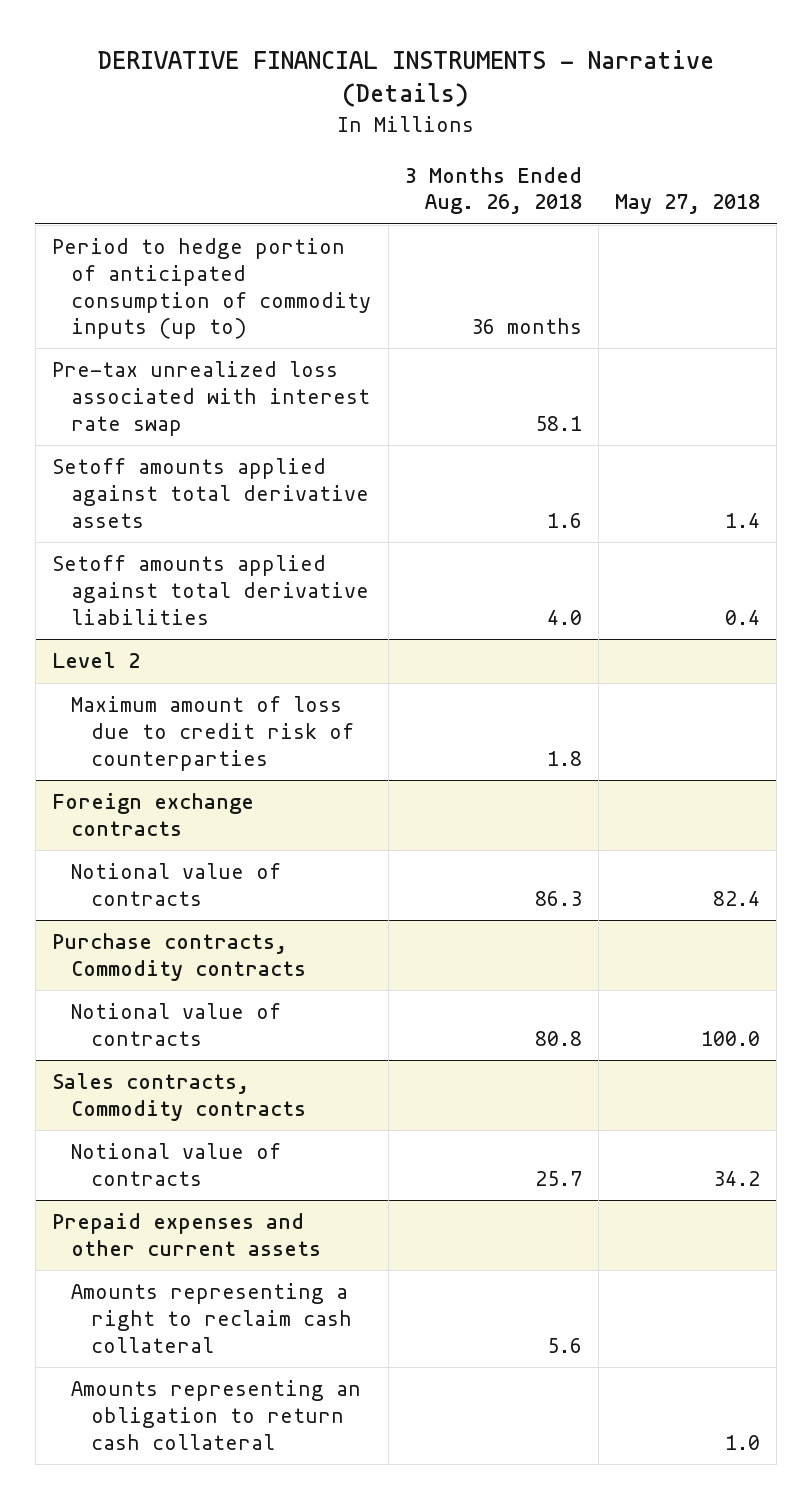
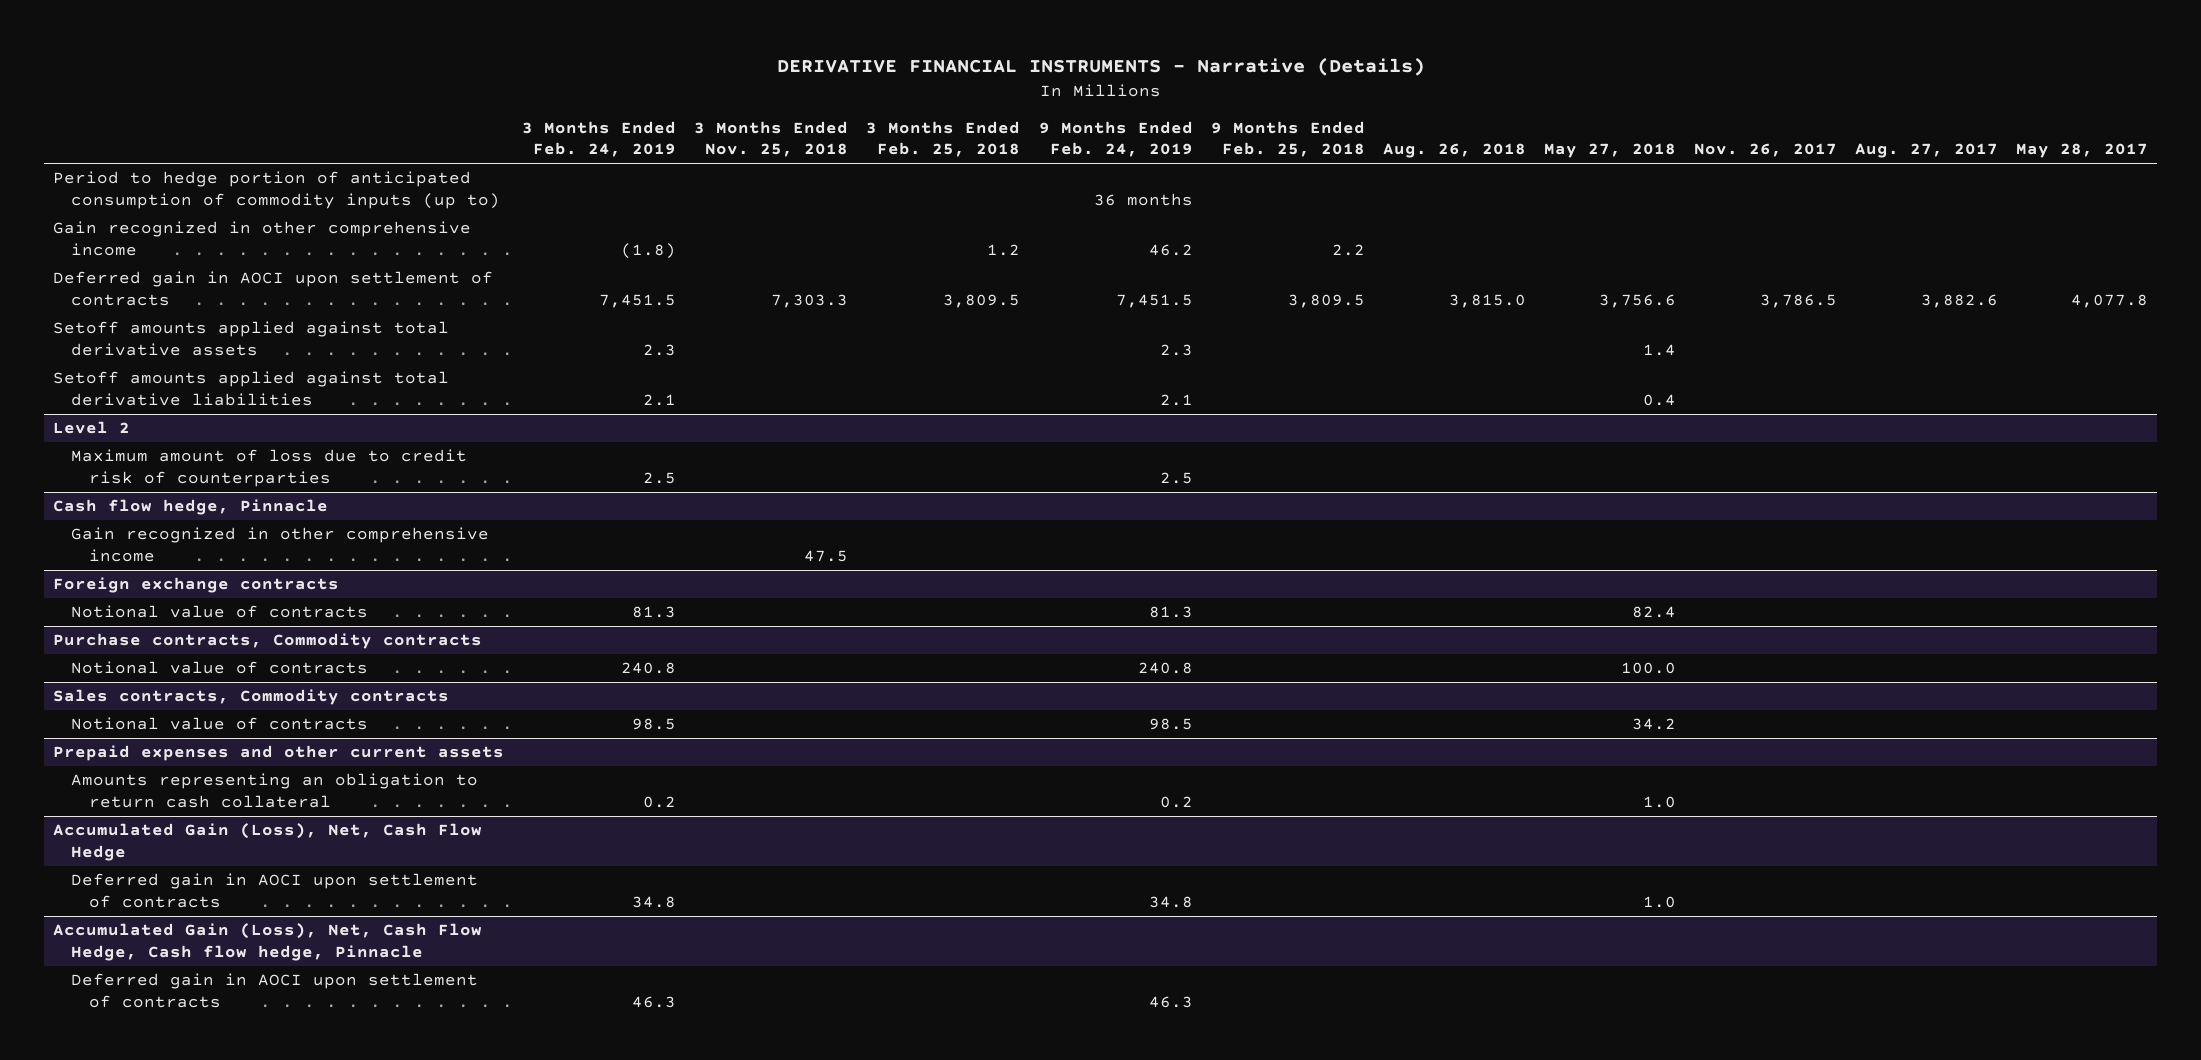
- | 3 Months Ended Aug. 26, 2018 | May 27, 2018
+ | 3 Months Ended Feb. 24, 2019 | 3 Months Ended Nov. 25, 2018 | 3 Months Ended Feb. 25, 2018 | 9 Months Ended Feb. 24, 2019 | 9 Months Ended Feb. 25, 2018 | Aug. 26, 2018 | May 27, 2018 | Nov. 26, 2017 | Aug. 27, 2017 | May 28, 2017
- Pre-tax unrealized loss associated with interest rate swap | 58.1 |
+ Gain recognized in other comprehensive income | (1.8) | | 1.2 | 46.2 | 2.2 | | | | |
+ Deferred gain in AOCI upon settlement of contracts | 7,451.5 | 7,303.3 | 3,809.5 | 7,451.5 | 3,809.5 | 3,815.0 | 3,756.6 | 3,786.5 | 3,882.6 | 4,077.8
+ Cash flow hedge, Pinnacle
+ Gain recognized in other comprehensive income | | 47.5 | | | | | | | |
@ Prepaid expenses and other current assets
- Amounts representing a right to reclaim cash collateral | 5.6 |
+ Accumulated Gain (Loss), Net, Cash Flow Hedge
+ Deferred gain in AOCI upon settlement of contracts | 34.8 | | | 34.8 | | | 1.0 | | |
+ Accumulated Gain (Loss), Net, Cash Flow Hedge, Cash flow hedge, Pinnacle
+ Deferred gain in AOCI upon settlement of contracts | 46.3 | | | 46.3 | | | | | |

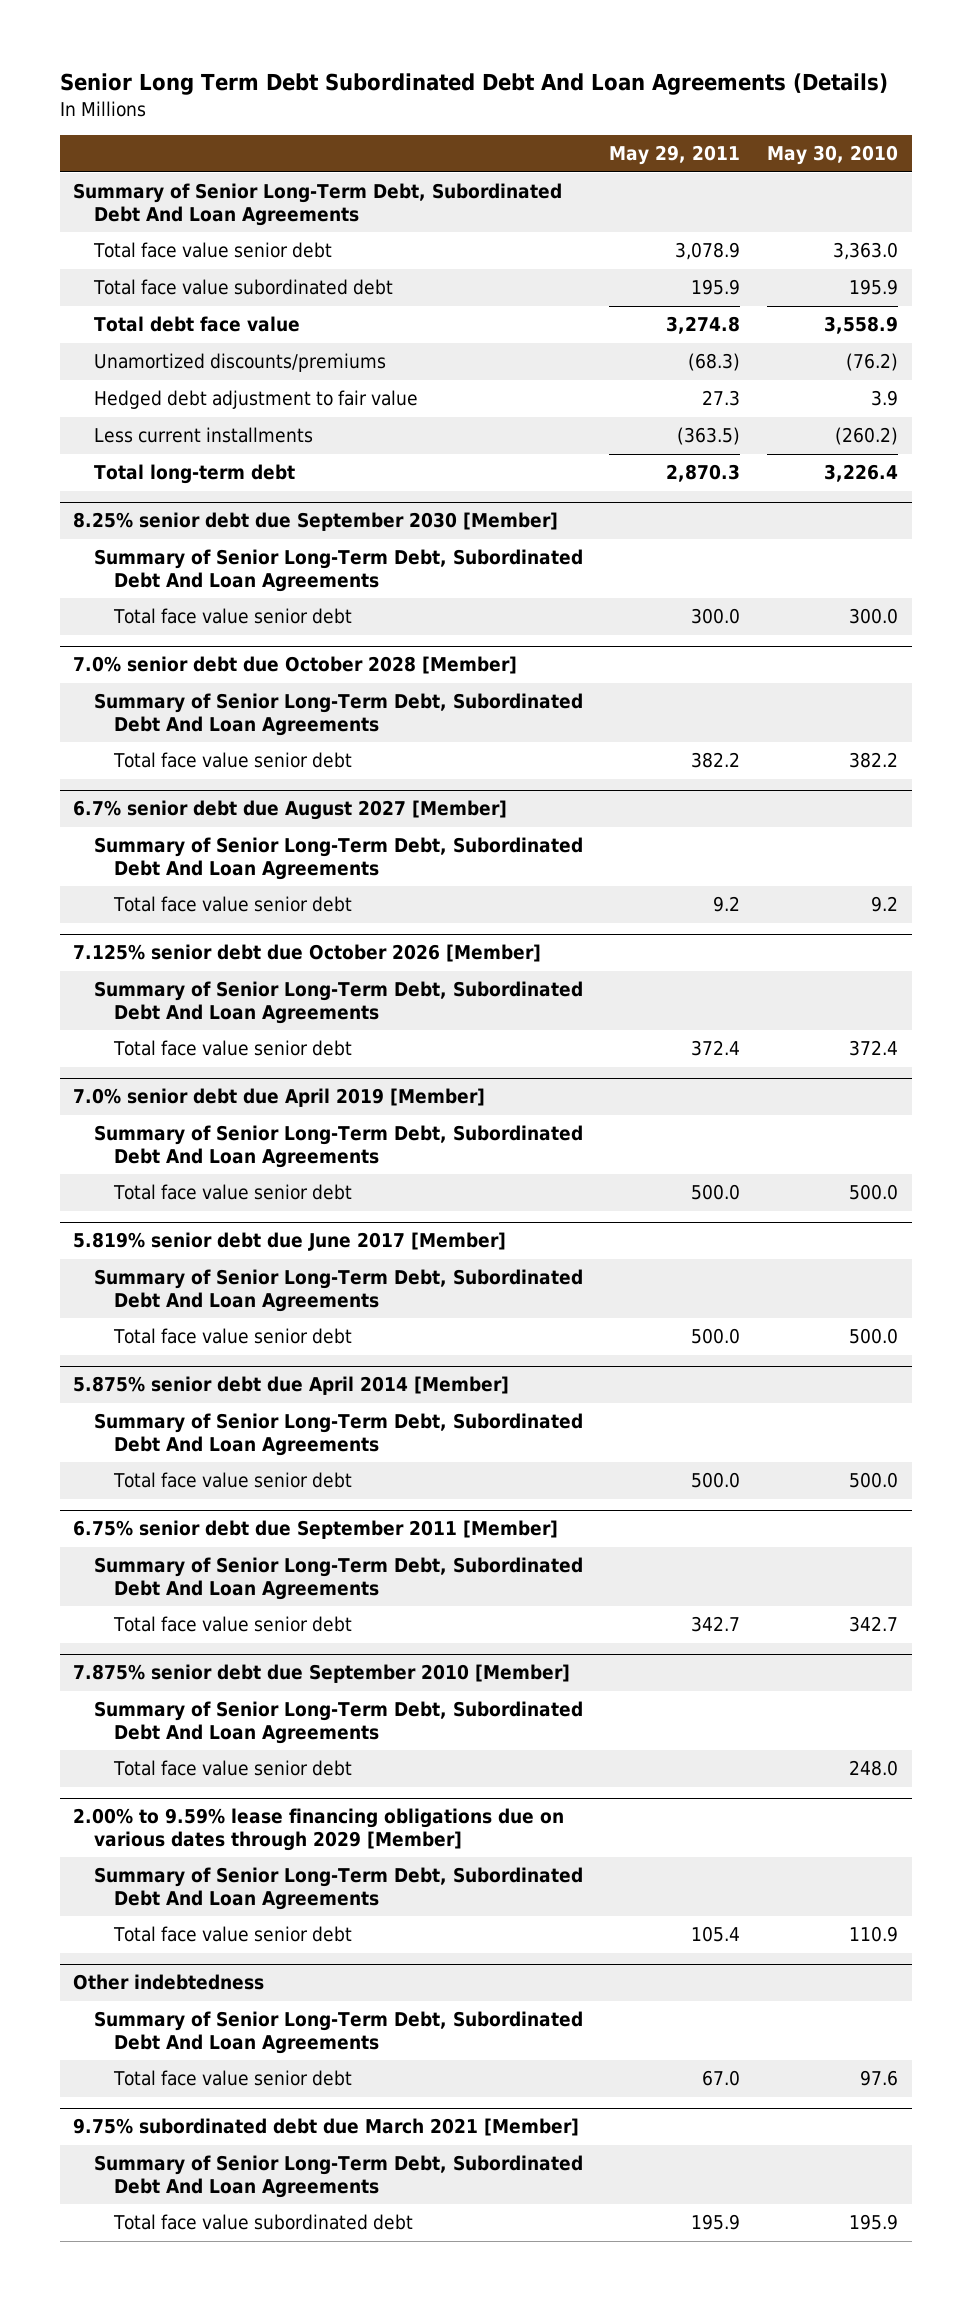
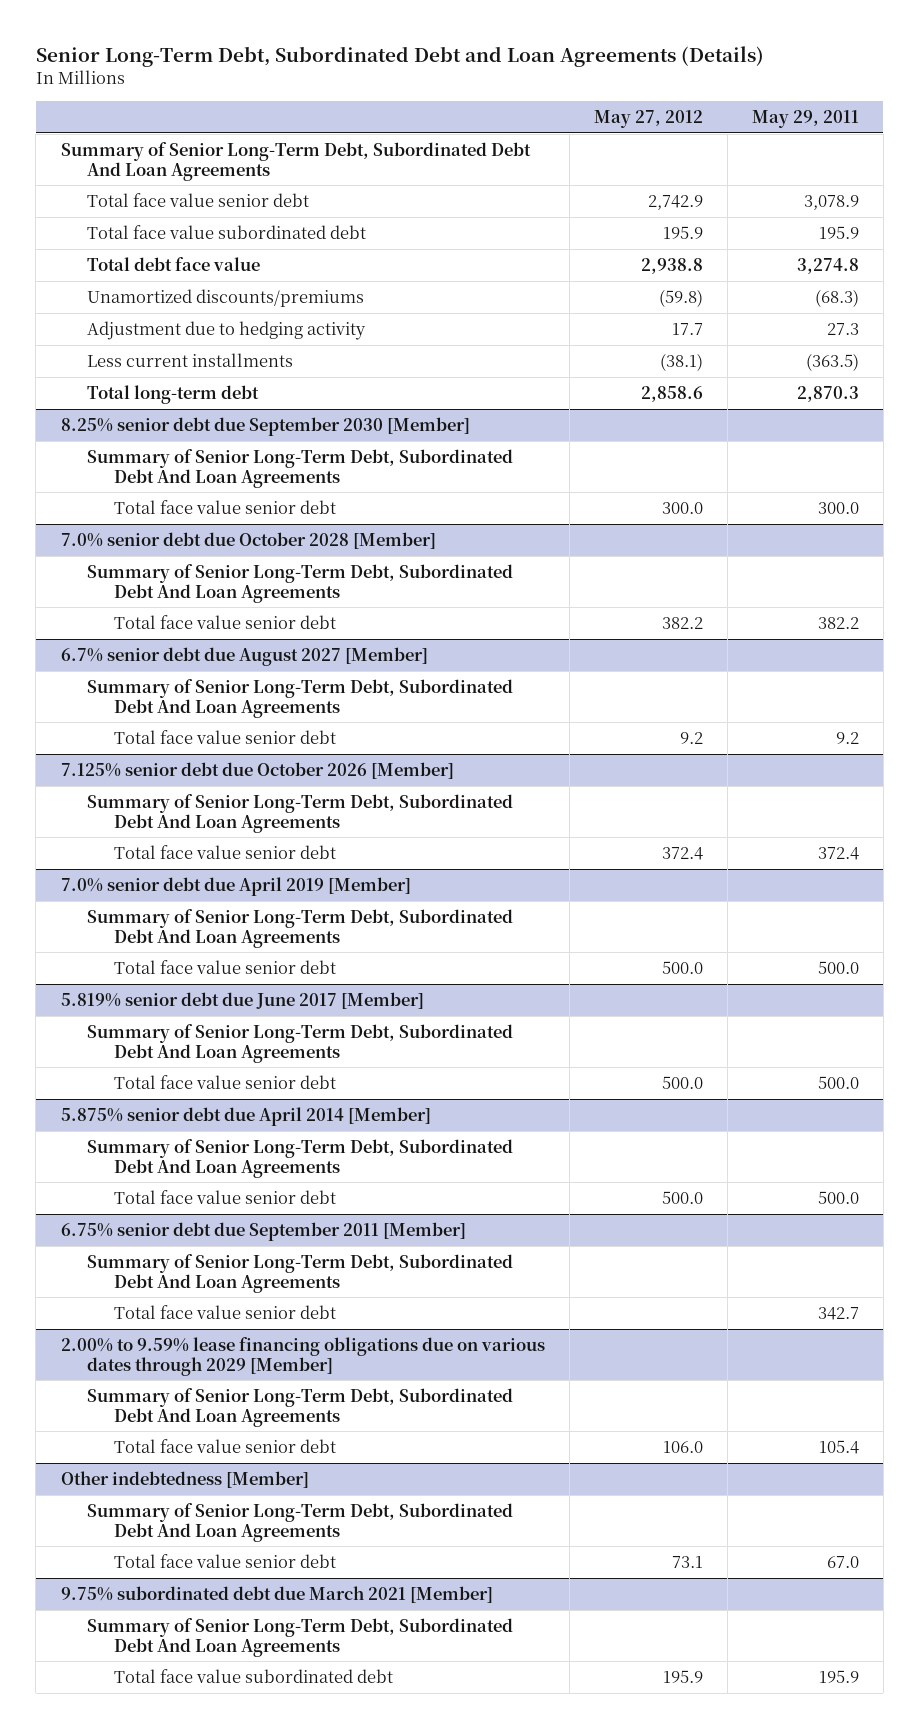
- Senior Long Term Debt Subordinated Debt And Loan Agreements (Details)
+ Senior Long-Term Debt, Subordinated Debt and Loan Agreements (Details)
- | May 29, 2011 | May 30, 2010
+ | May 27, 2012 | May 29, 2011
- Hedged debt adjustment to fair value | 27.3 | 3.9
+ Adjustment due to hedging activity | 17.7 | 27.3
- 7.875% senior debt due September 2010 [Member]
- Summary of Senior Long-Term Debt, Subordinated Debt And Loan Agreements
- Total face value senior debt | | 248.0
- Other indebtedness
+ Other indebtedness [Member]

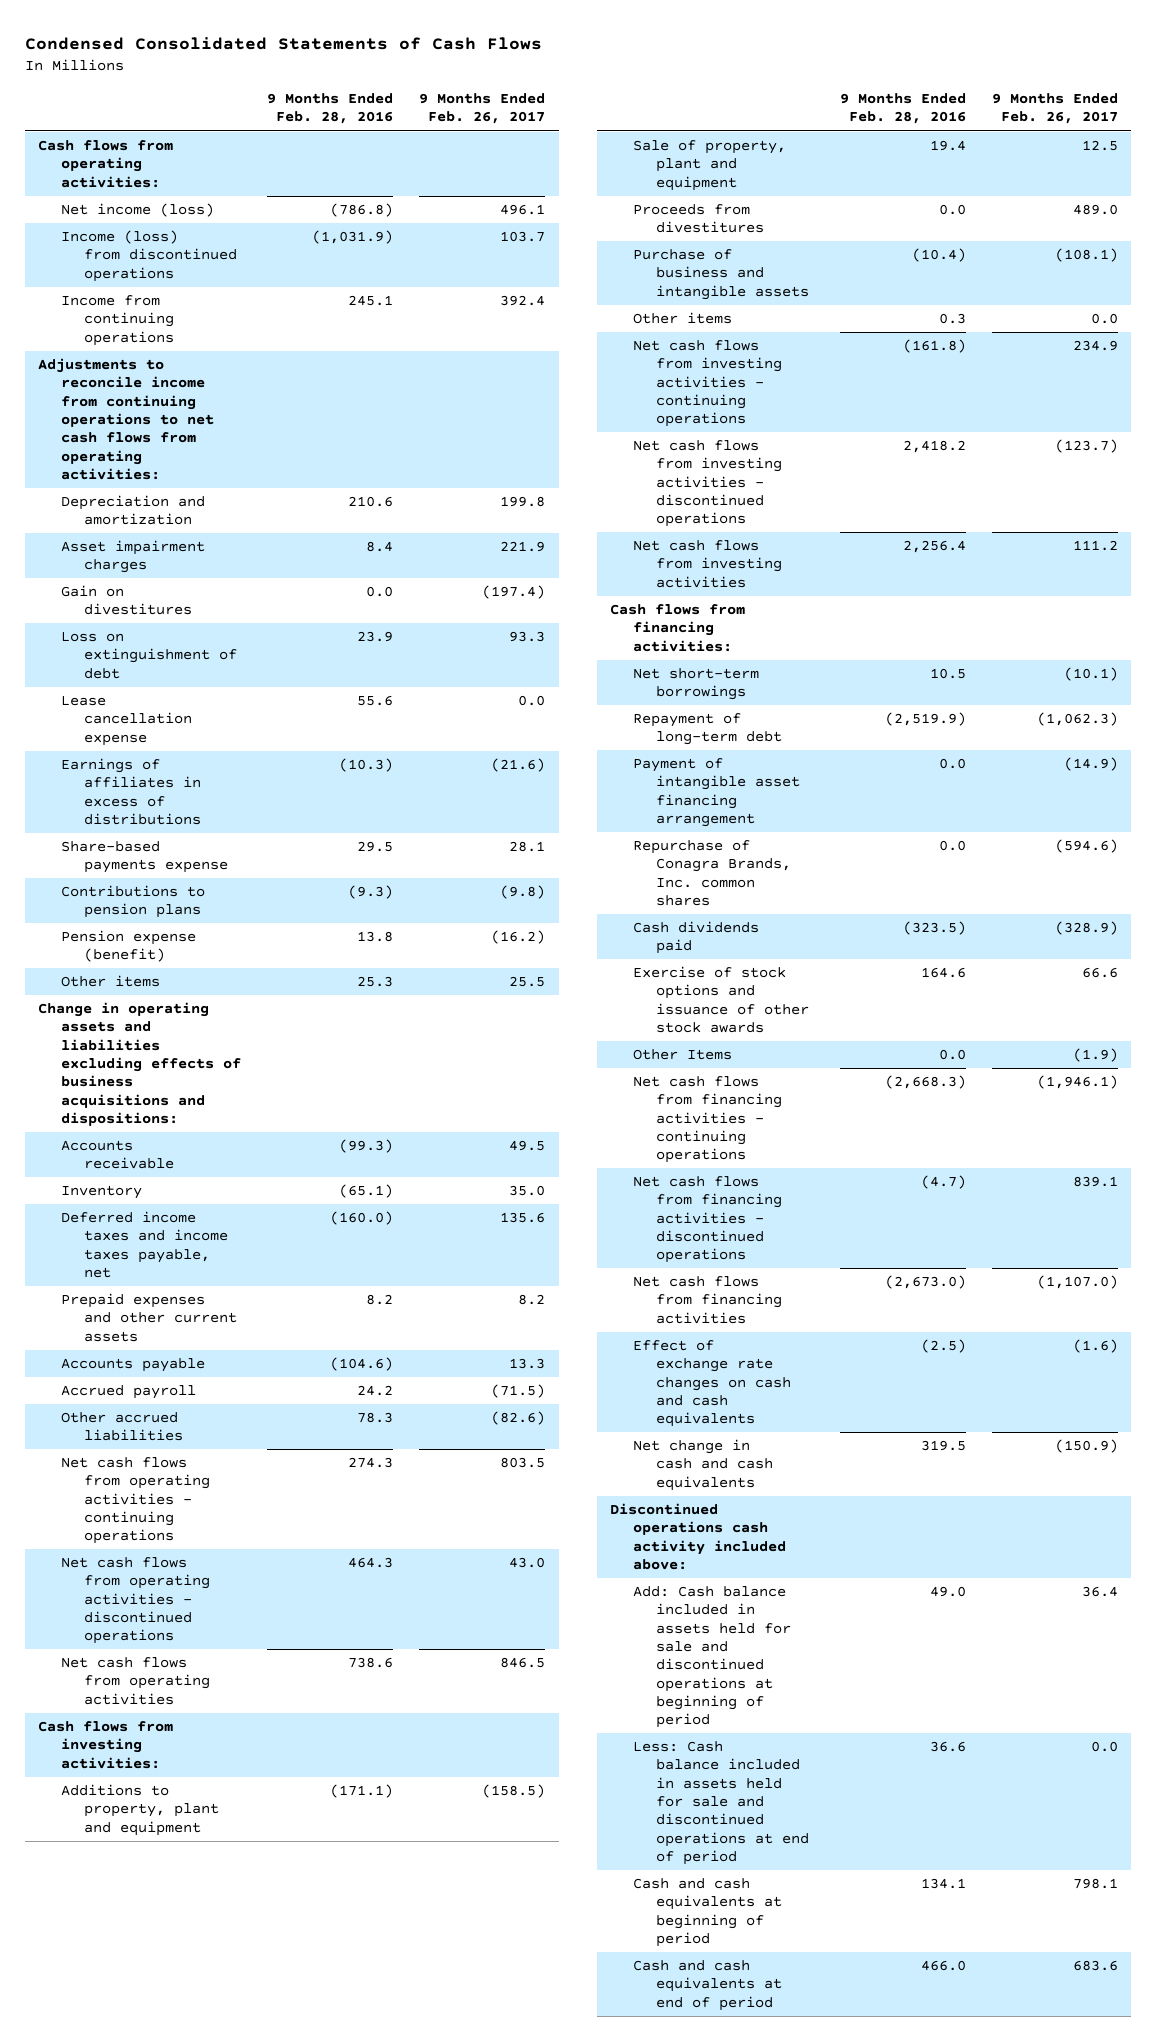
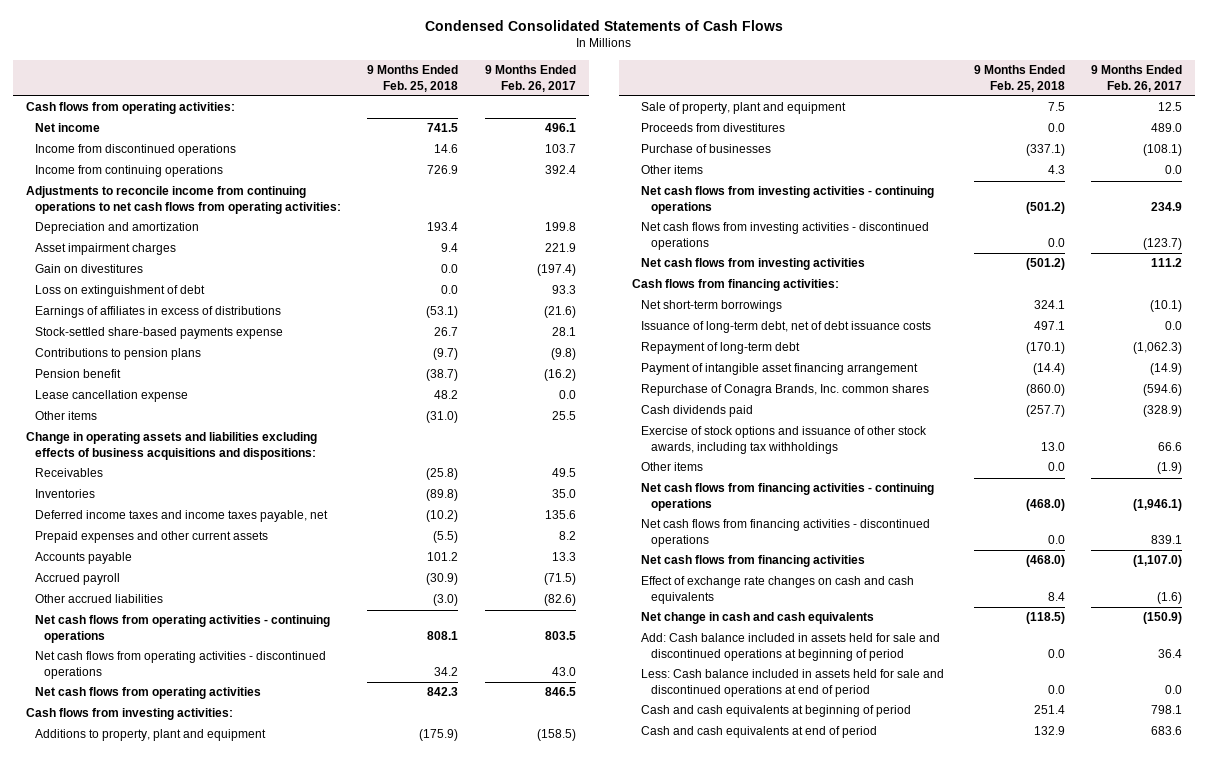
- | 9 Months Ended Feb. 28, 2016 | 9 Months Ended Feb. 26, 2017
+ | 9 Months Ended Feb. 25, 2018 | 9 Months Ended Feb. 26, 2017
- Net income (loss) | (786.8) | 496.1
- Income (loss) from discontinued operations | (1,031.9) | 103.7
+ Net income | 741.5 | 496.1
+ Income from discontinued operations | 14.6 | 103.7
- Share-based payments expense | 29.5 | 28.1
+ Stock-settled share-based payments expense | 26.7 | 28.1
- Pension expense (benefit) | 13.8 | (16.2)
+ Pension benefit | (38.7) | (16.2)
moved down: Lease cancellation expense | 48.2 | 0.0
- Accounts receivable | (99.3) | 49.5
- Inventory | (65.1) | 35.0
+ Receivables | (25.8) | 49.5
+ Inventories | (89.8) | 35.0
- Purchase of business and intangible assets | (10.4) | (108.1)
+ Purchase of businesses | (337.1) | (108.1)
+ Issuance of long-term debt, net of debt issuance costs | 497.1 | 0.0
- Exercise of stock options and issuance of other stock awards | 164.6 | 66.6
- Other Items | 0.0 | (1.9)
+ Exercise of stock options and issuance of other stock awards, including tax withholdings | 13.0 | 66.6
+ Other items | 0.0 | (1.9)
- Discontinued operations cash activity included above:

